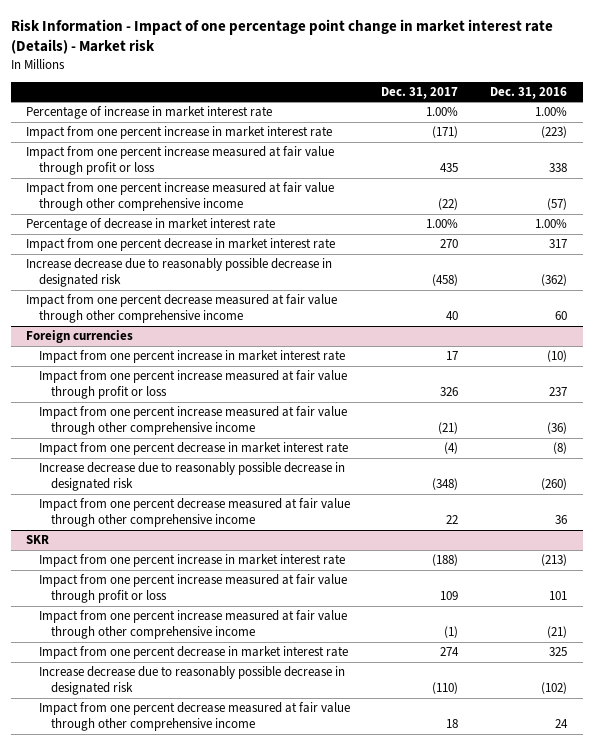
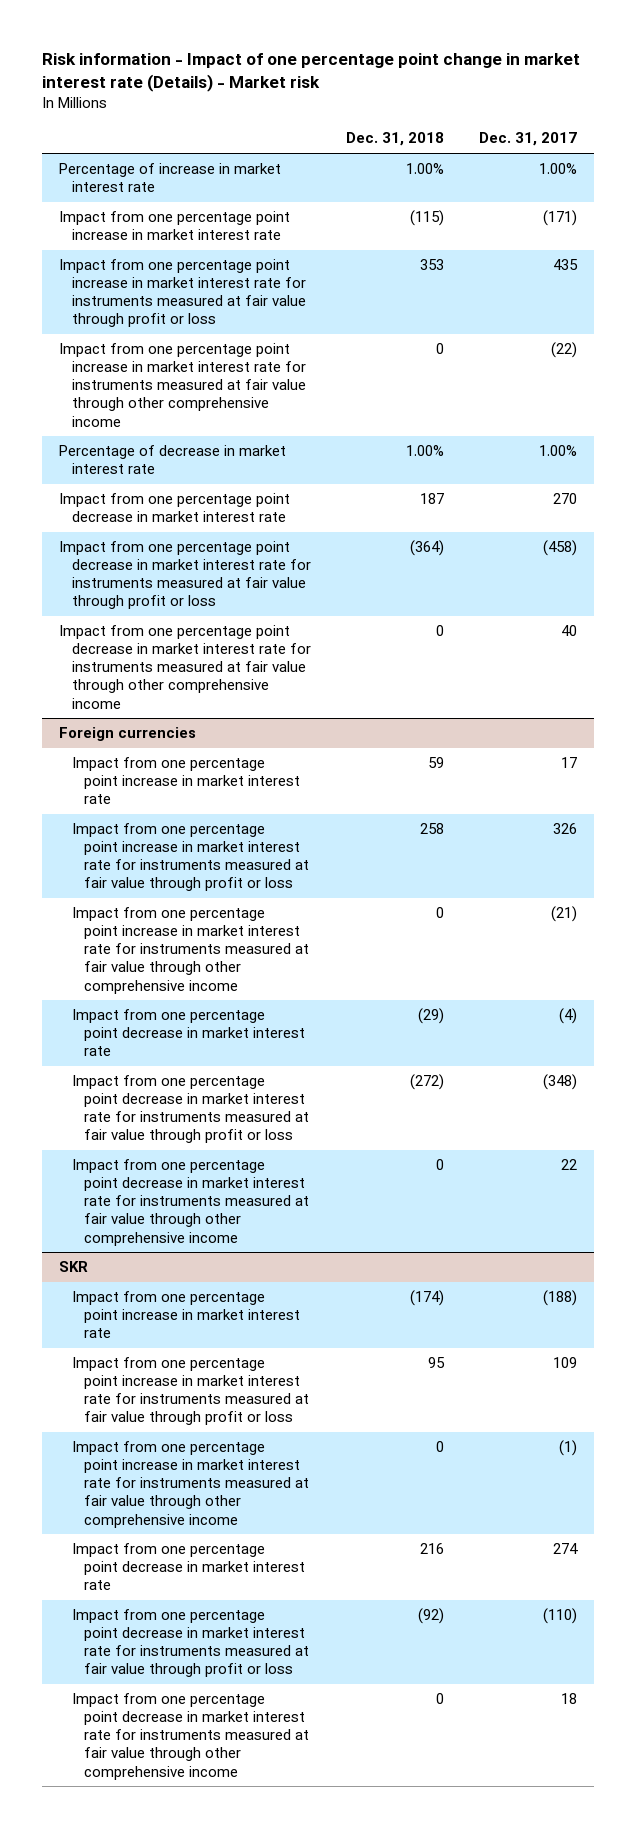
- Risk Information - Impact of one percentage point change in market interest rate (Details) - Market risk
+ Risk information - Impact of one percentage point change in market interest rate (Details) - Market risk
- | Dec. 31, 2017 | Dec. 31, 2016
+ | Dec. 31, 2018 | Dec. 31, 2017
- Impact from one percent increase in market interest rate | (171) | (223)
- Impact from one percent increase measured at fair value through profit or loss | 435 | 338
- Impact from one percent increase measured at fair value through other comprehensive income | (22) | (57)
+ Impact from one percentage point increase in market interest rate | (115) | (171)
+ Impact from one percentage point increase in market interest rate for instruments measured at fair value through profit or loss | 353 | 435
+ Impact from one percentage point increase in market interest rate for instruments measured at fair value through other comprehensive income | 0 | (22)
- Impact from one percent decrease in market interest rate | 270 | 317
- Increase decrease due to reasonably possible decrease in designated risk | (458) | (362)
- Impact from one percent decrease measured at fair value through other comprehensive income | 40 | 60
+ Impact from one percentage point decrease in market interest rate | 187 | 270
+ Impact from one percentage point decrease in market interest rate for instruments measured at fair value through profit or loss | (364) | (458)
+ Impact from one percentage point decrease in market interest rate for instruments measured at fair value through other comprehensive income | 0 | 40
@ Foreign currencies
- Impact from one percent increase in market interest rate | 17 | (10)
- Impact from one percent increase measured at fair value through profit or loss | 326 | 237
- Impact from one percent increase measured at fair value through other comprehensive income | (21) | (36)
- Impact from one percent decrease in market interest rate | (4) | (8)
- Increase decrease due to reasonably possible decrease in designated risk | (348) | (260)
- Impact from one percent decrease measured at fair value through other comprehensive income | 22 | 36
+ Impact from one percentage point increase in market interest rate | 59 | 17
+ Impact from one percentage point increase in market interest rate for instruments measured at fair value through profit or loss | 258 | 326
+ Impact from one percentage point increase in market interest rate for instruments measured at fair value through other comprehensive income | 0 | (21)
+ Impact from one percentage point decrease in market interest rate | (29) | (4)
+ Impact from one percentage point decrease in market interest rate for instruments measured at fair value through profit or loss | (272) | (348)
+ Impact from one percentage point decrease in market interest rate for instruments measured at fair value through other comprehensive income | 0 | 22
@ SKR
- Impact from one percent increase in market interest rate | (188) | (213)
- Impact from one percent increase measured at fair value through profit or loss | 109 | 101
- Impact from one percent increase measured at fair value through other comprehensive income | (1) | (21)
- Impact from one percent decrease in market interest rate | 274 | 325
- Increase decrease due to reasonably possible decrease in designated risk | (110) | (102)
- Impact from one percent decrease measured at fair value through other comprehensive income | 18 | 24
+ Impact from one percentage point increase in market interest rate | (174) | (188)
+ Impact from one percentage point increase in market interest rate for instruments measured at fair value through profit or loss | 95 | 109
+ Impact from one percentage point increase in market interest rate for instruments measured at fair value through other comprehensive income | 0 | (1)
+ Impact from one percentage point decrease in market interest rate | 216 | 274
+ Impact from one percentage point decrease in market interest rate for instruments measured at fair value through profit or loss | (92) | (110)
+ Impact from one percentage point decrease in market interest rate for instruments measured at fair value through other comprehensive income | 0 | 18

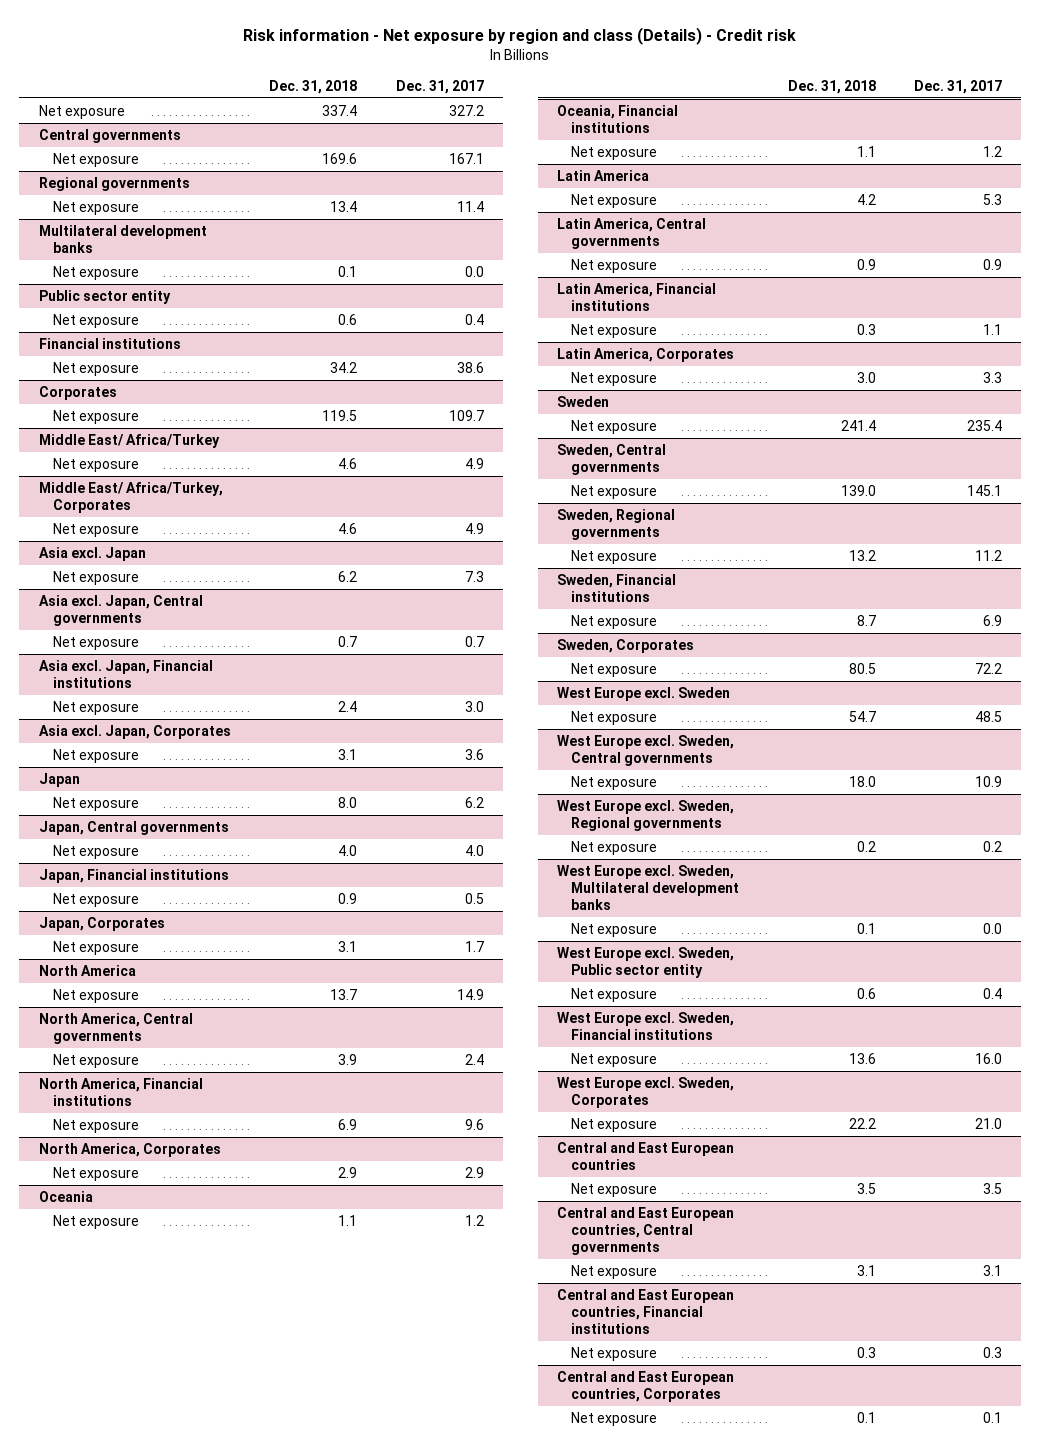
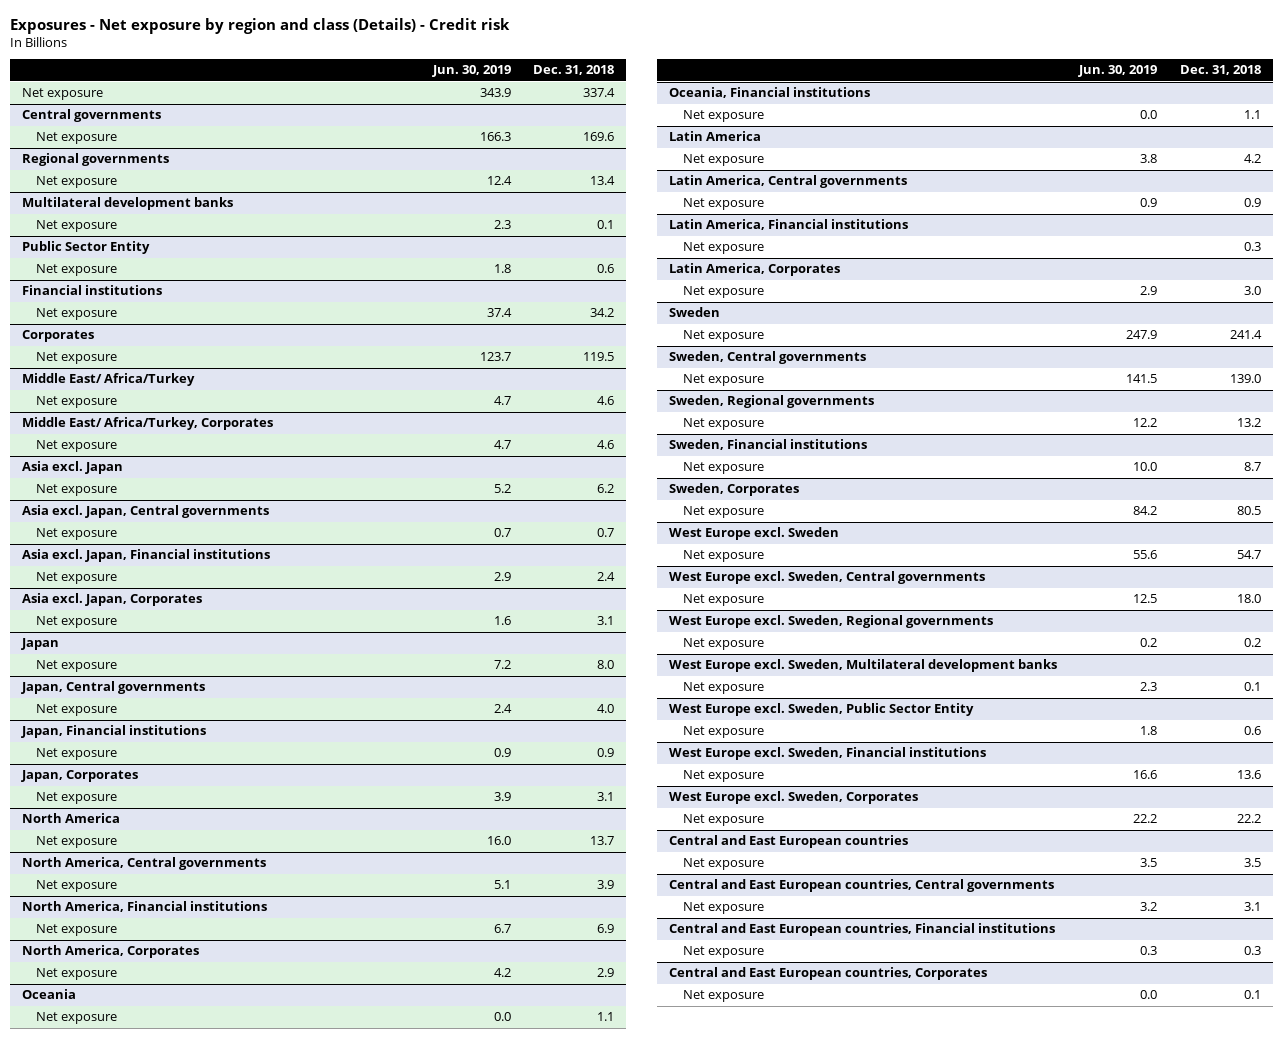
- Risk information - Net exposure by region and class (Details) - Credit risk
+ Exposures - Net exposure by region and class (Details) - Credit risk
- | Dec. 31, 2018 | Dec. 31, 2017
+ | Jun. 30, 2019 | Dec. 31, 2018
- Public sector entity
+ Public Sector Entity
- West Europe excl. Sweden, Public sector entity
+ West Europe excl. Sweden, Public Sector Entity

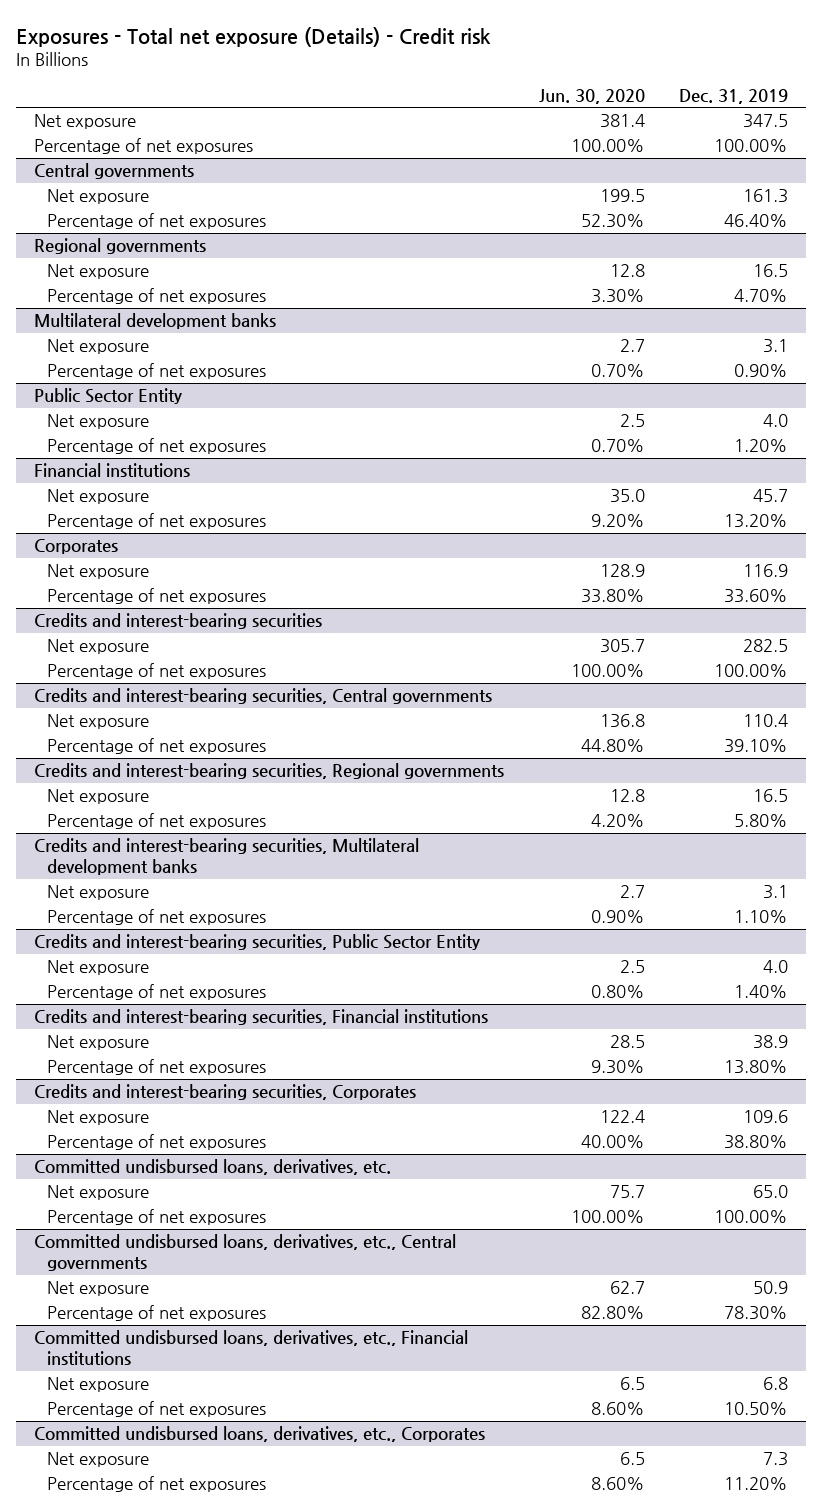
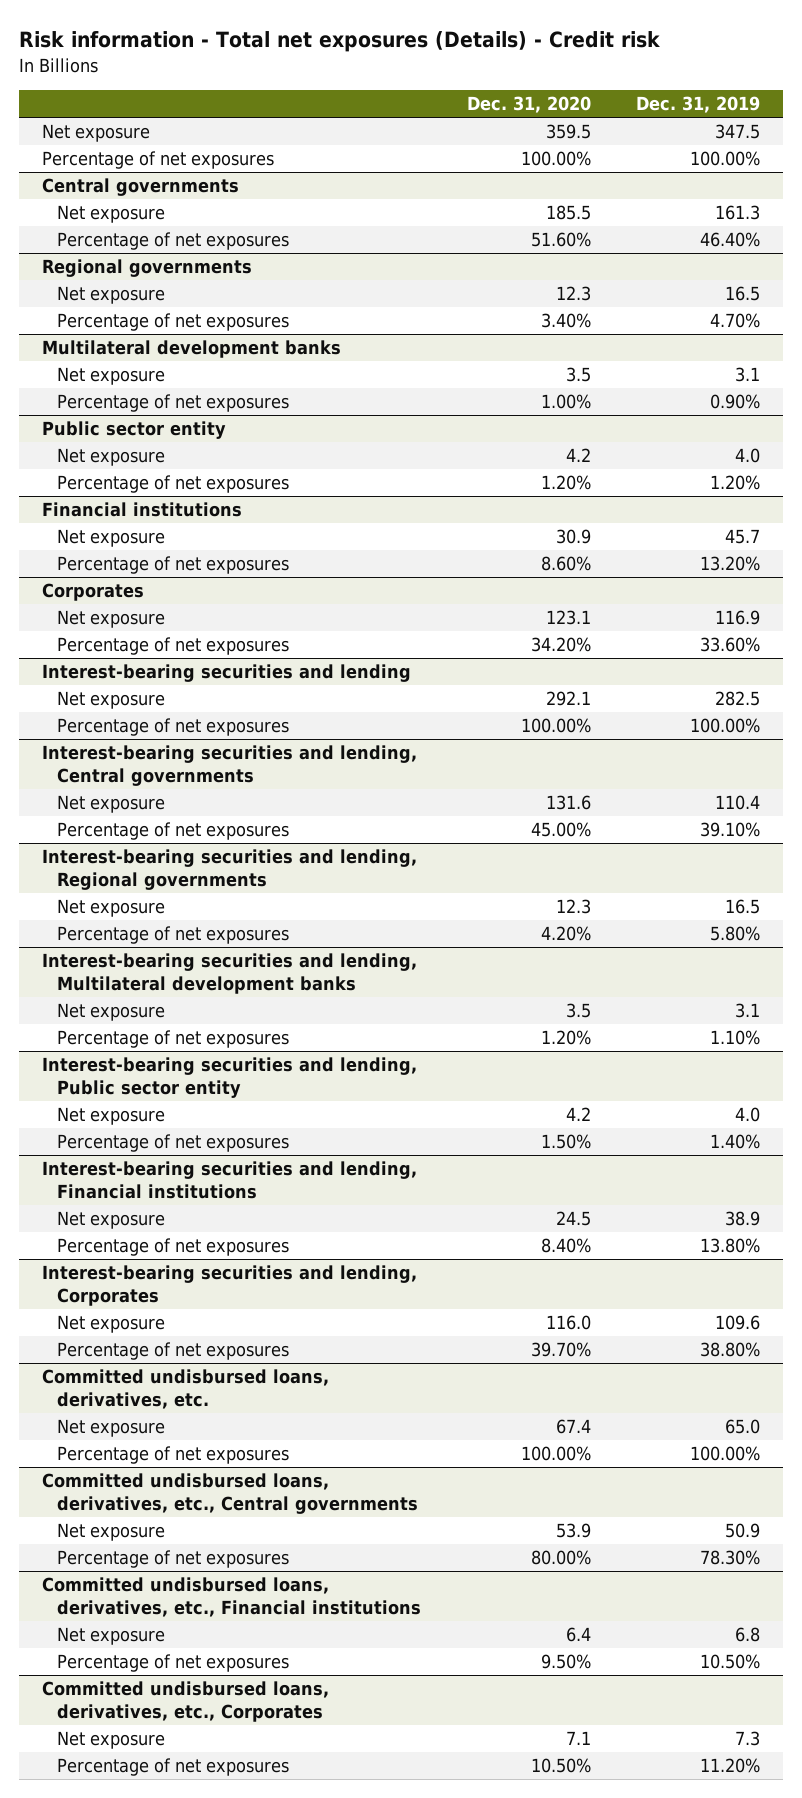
- Exposures - Total net exposure (Details) - Credit risk
+ Risk information - Total net exposures (Details) - Credit risk
- | Jun. 30, 2020 | Dec. 31, 2019
+ | Dec. 31, 2020 | Dec. 31, 2019
- Public Sector Entity
+ Public sector entity
- Credits and interest-bearing securities
+ Interest-bearing securities and lending
- Credits and interest-bearing securities, Central governments
+ Interest-bearing securities and lending, Central governments
- Credits and interest-bearing securities, Regional governments
+ Interest-bearing securities and lending, Regional governments
- Credits and interest-bearing securities, Multilateral development banks
+ Interest-bearing securities and lending, Multilateral development banks
- Credits and interest-bearing securities, Public Sector Entity
+ Interest-bearing securities and lending, Public sector entity
- Credits and interest-bearing securities, Financial institutions
+ Interest-bearing securities and lending, Financial institutions
- Credits and interest-bearing securities, Corporates
+ Interest-bearing securities and lending, Corporates

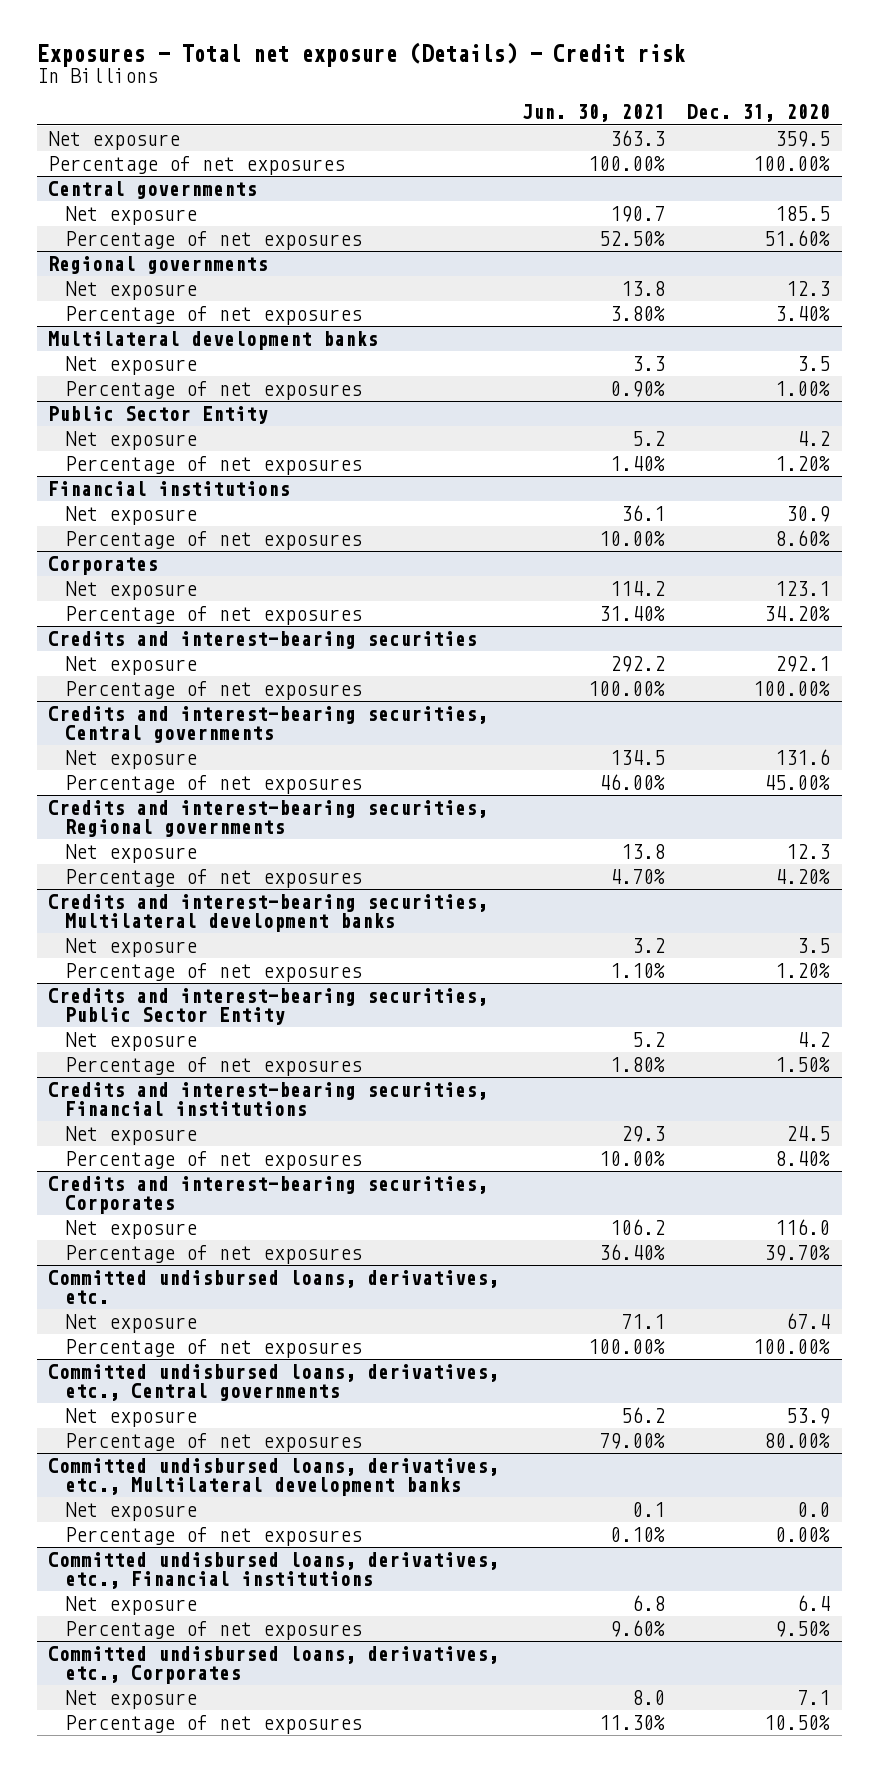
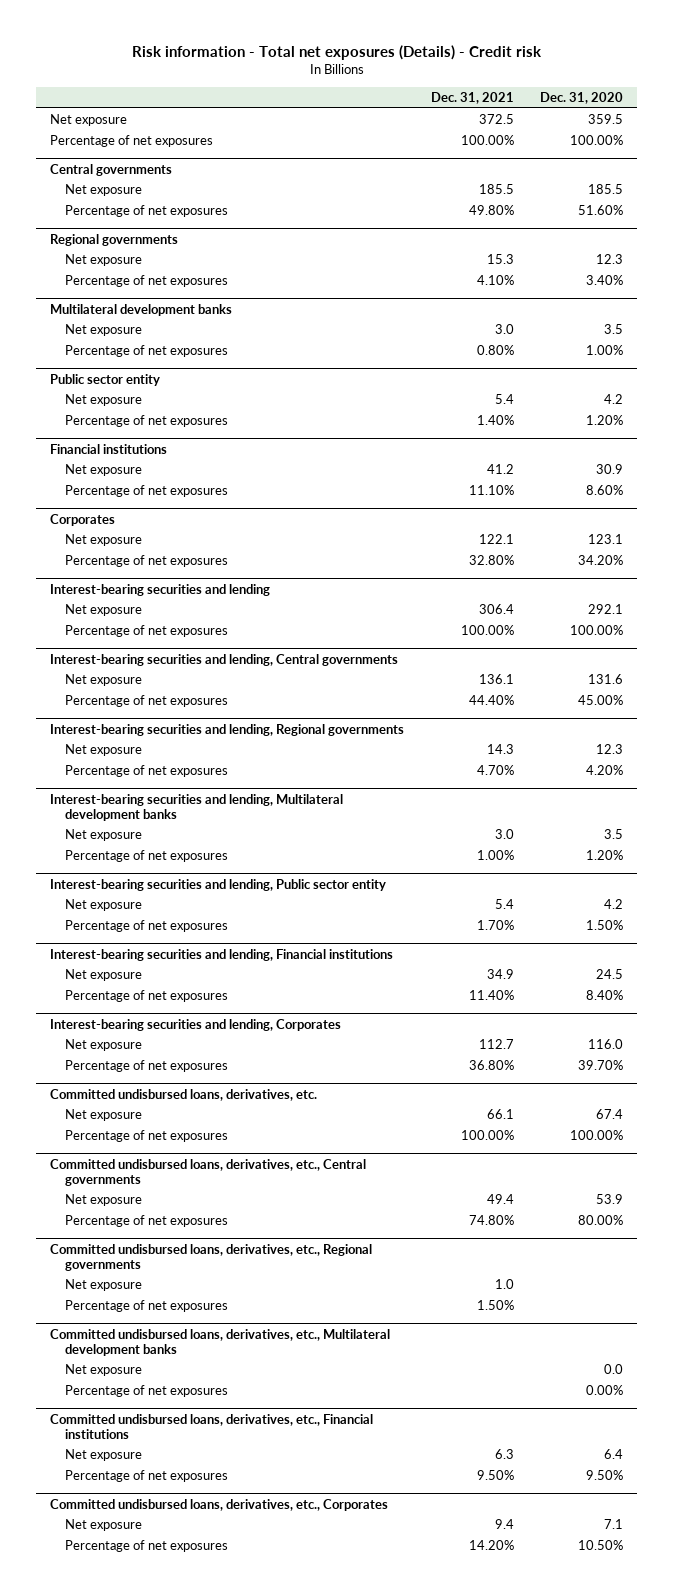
- Exposures - Total net exposure (Details) - Credit risk
+ Risk information - Total net exposures (Details) - Credit risk
- | Jun. 30, 2021 | Dec. 31, 2020
+ | Dec. 31, 2021 | Dec. 31, 2020
- Public Sector Entity
+ Public sector entity
- Credits and interest-bearing securities
+ Interest-bearing securities and lending
- Credits and interest-bearing securities, Central governments
+ Interest-bearing securities and lending, Central governments
- Credits and interest-bearing securities, Regional governments
+ Interest-bearing securities and lending, Regional governments
- Credits and interest-bearing securities, Multilateral development banks
+ Interest-bearing securities and lending, Multilateral development banks
- Credits and interest-bearing securities, Public Sector Entity
+ Interest-bearing securities and lending, Public sector entity
- Credits and interest-bearing securities, Financial institutions
+ Interest-bearing securities and lending, Financial institutions
- Credits and interest-bearing securities, Corporates
+ Interest-bearing securities and lending, Corporates
+ Committed undisbursed loans, derivatives, etc., Regional governments
+ Net exposure | 1.0 |
+ Percentage of net exposures | 1.50% |

